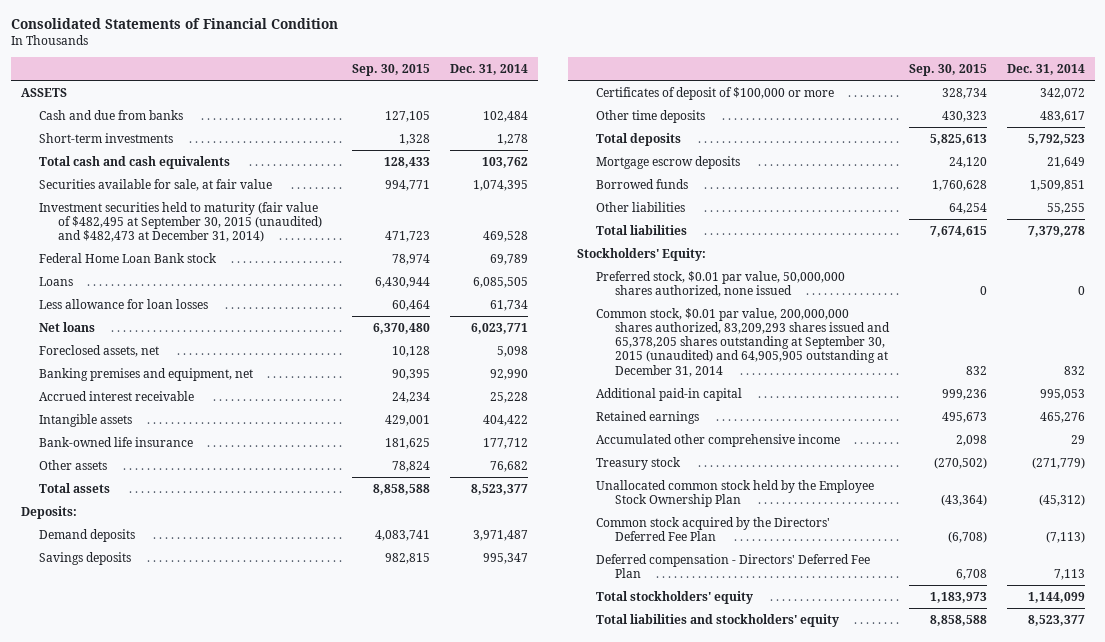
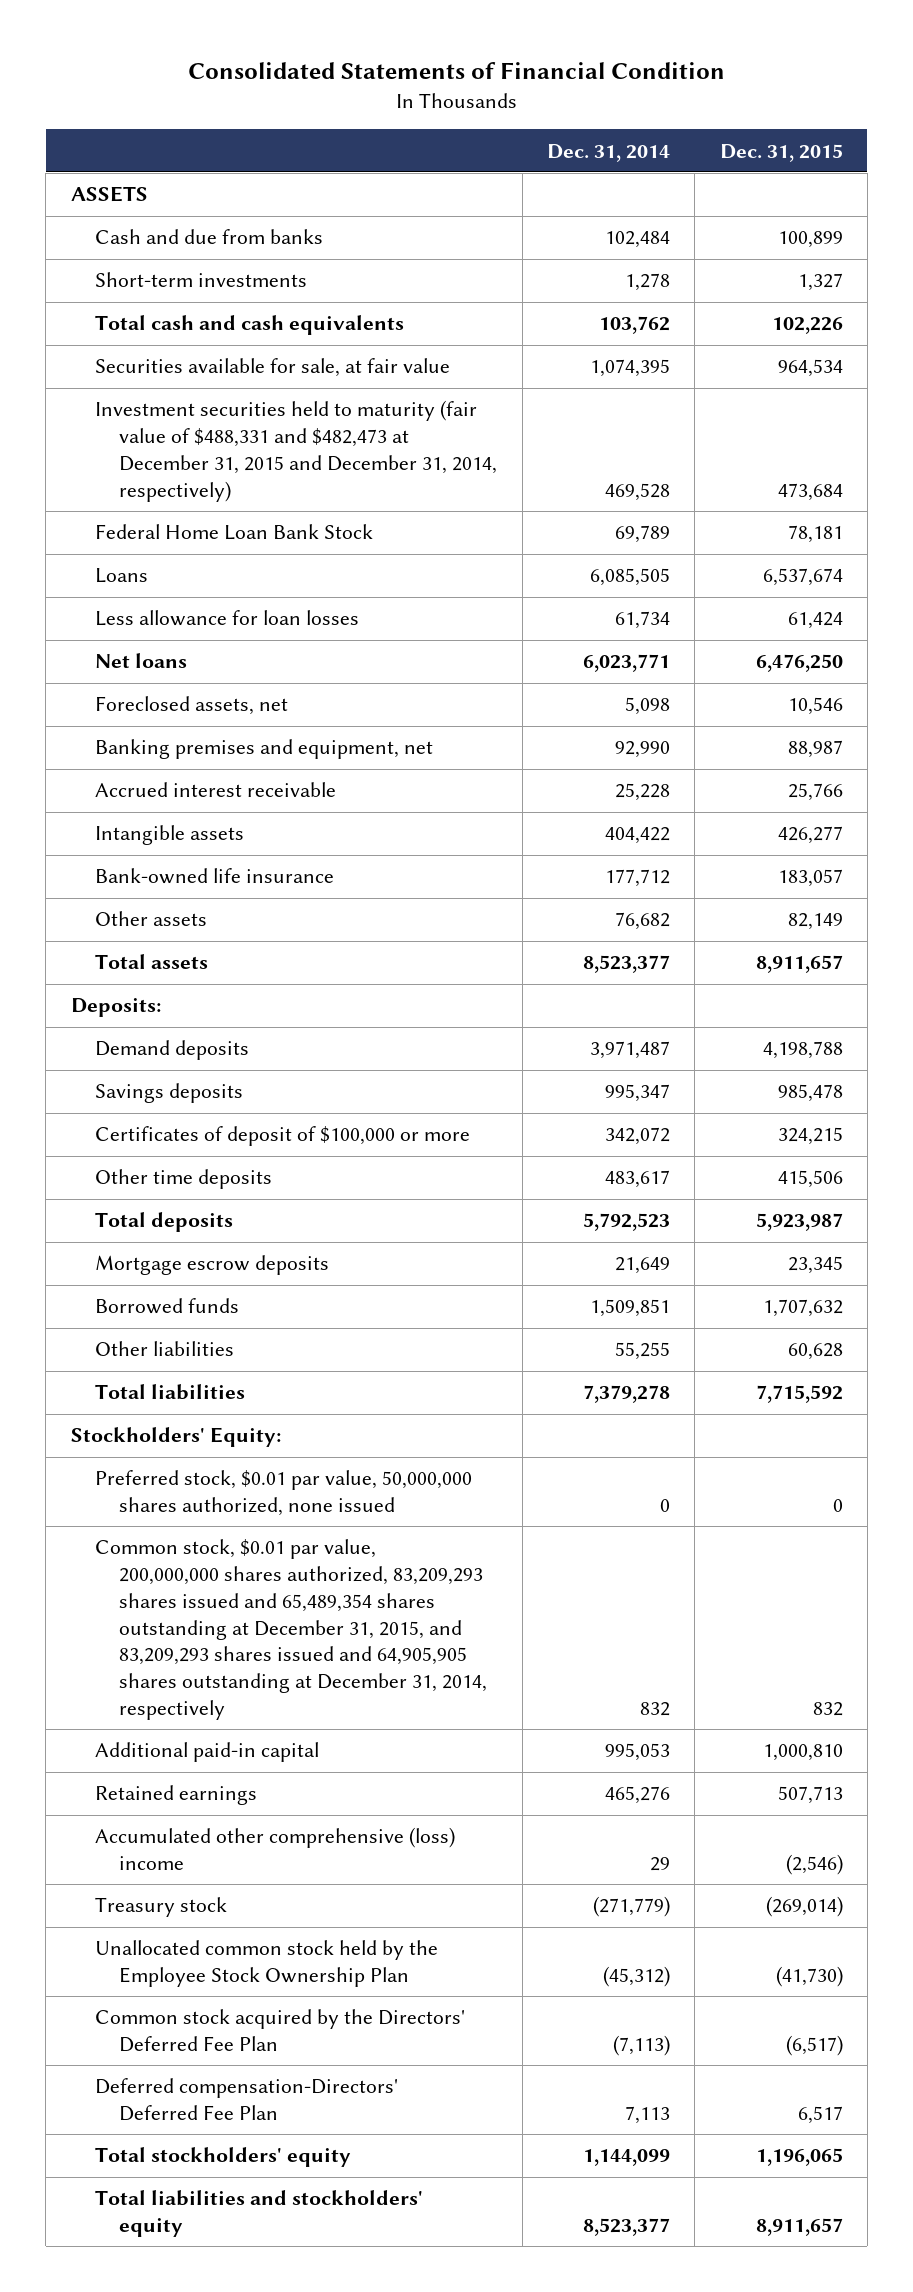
- | Sep. 30, 2015 | Dec. 31, 2014
+ | Dec. 31, 2014 | Dec. 31, 2015
- Investment securities held to maturity (fair value of $482,495 at September 30, 2015 (unaudited) and $482,473 at December 31, 2014) | 471,723 | 469,528
- Federal Home Loan Bank stock | 78,974 | 69,789
+ Investment securities held to maturity (fair value of $488,331 and $482,473 at December 31, 2015 and December 31, 2014, respectively) | 469,528 | 473,684
+ Federal Home Loan Bank Stock | 69,789 | 78,181
- Common stock, $0.01 par value, 200,000,000 shares authorized, 83,209,293 shares issued and 65,378,205 shares outstanding at September 30, 2015 (unaudited) and 64,905,905 outstanding at December 31, 2014 | 832 | 832
+ Common stock, $0.01 par value, 200,000,000 shares authorized, 83,209,293 shares issued and 65,489,354 shares outstanding at December 31, 2015, and 83,209,293 shares issued and 64,905,905 shares outstanding at December 31, 2014, respectively | 832 | 832
- Accumulated other comprehensive income | 2,098 | 29
+ Accumulated other comprehensive (loss) income | 29 | (2,546)
- Deferred compensation - Directors' Deferred Fee Plan | 6,708 | 7,113
+ Deferred compensation-Directors' Deferred Fee Plan | 7,113 | 6,517

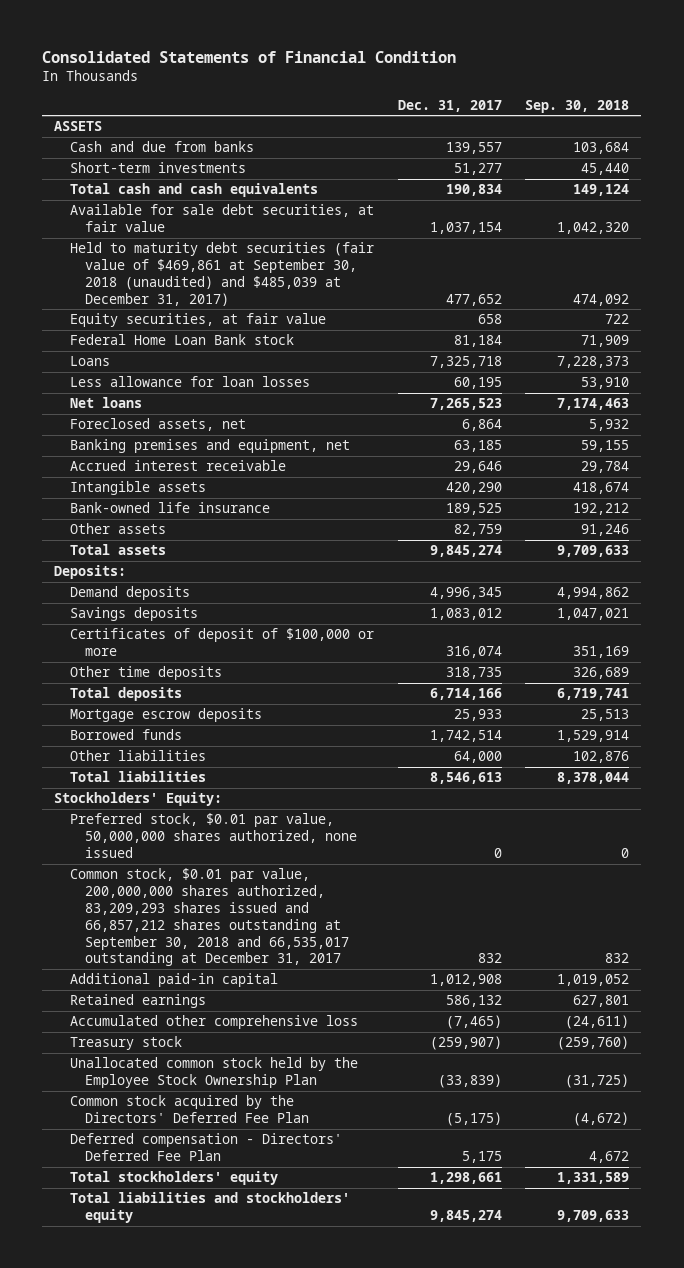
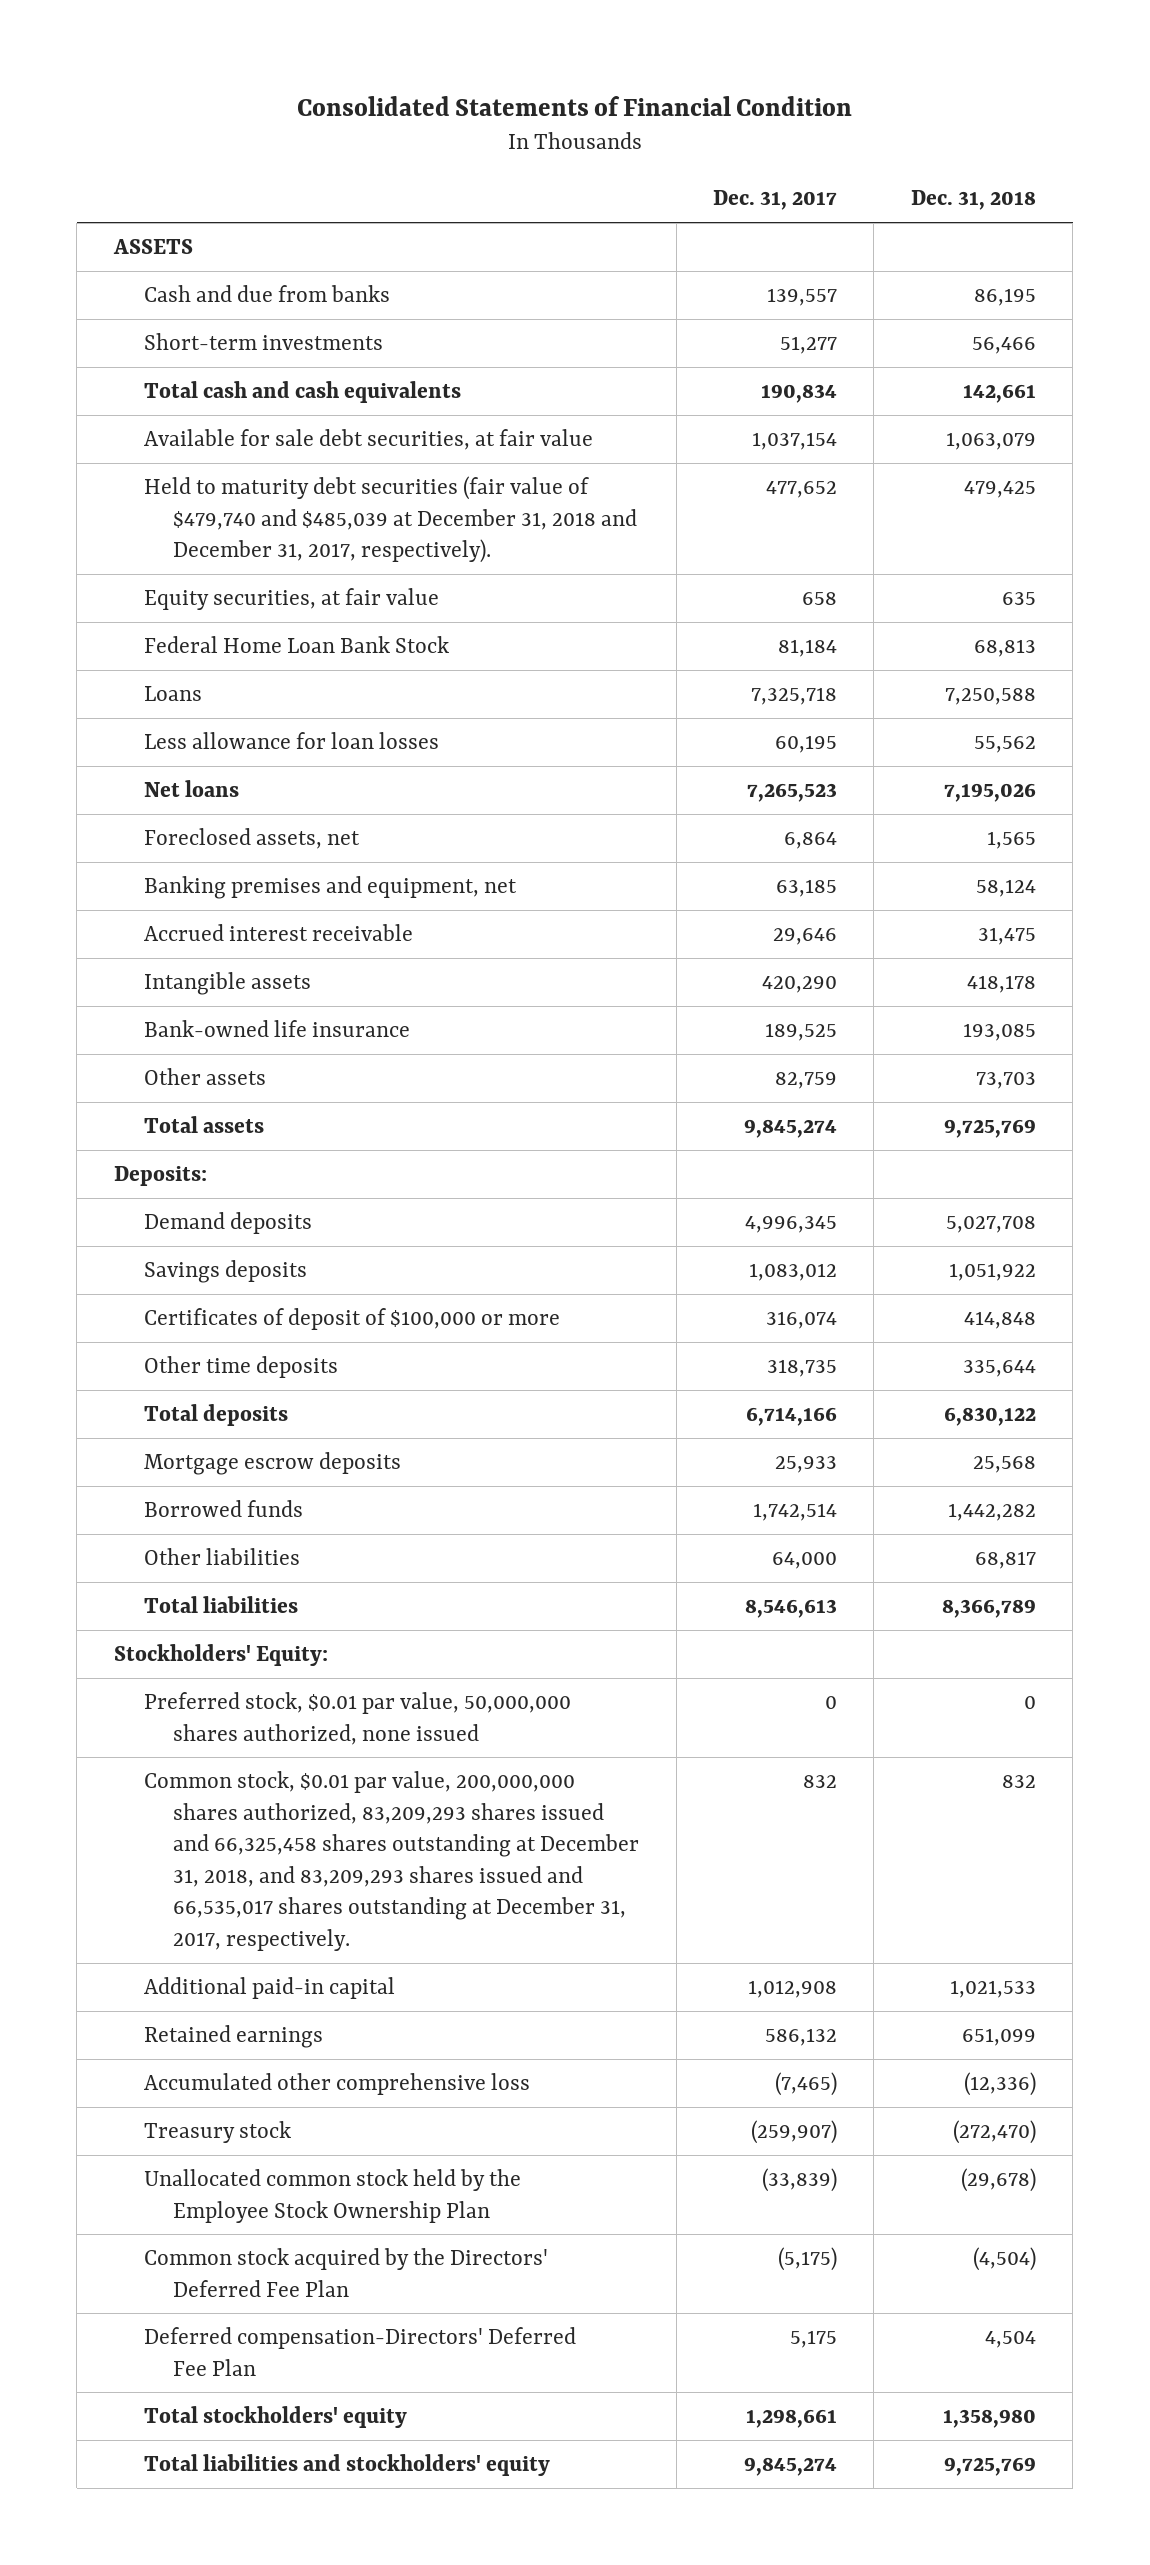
- | Dec. 31, 2017 | Sep. 30, 2018
+ | Dec. 31, 2017 | Dec. 31, 2018
- Held to maturity debt securities (fair value of $469,861 at September 30, 2018 (unaudited) and $485,039 at December 31, 2017) | 477,652 | 474,092
+ Held to maturity debt securities (fair value of $479,740 and $485,039 at December 31, 2018 and December 31, 2017, respectively). | 477,652 | 479,425
- Federal Home Loan Bank stock | 81,184 | 71,909
+ Federal Home Loan Bank Stock | 81,184 | 68,813
- Common stock, $0.01 par value, 200,000,000 shares authorized, 83,209,293 shares issued and 66,857,212 shares outstanding at September 30, 2018 and 66,535,017 outstanding at December 31, 2017 | 832 | 832
+ Common stock, $0.01 par value, 200,000,000 shares authorized, 83,209,293 shares issued and 66,325,458 shares outstanding at December 31, 2018, and 83,209,293 shares issued and 66,535,017 shares outstanding at December 31, 2017, respectively. | 832 | 832
- Deferred compensation - Directors' Deferred Fee Plan | 5,175 | 4,672
+ Deferred compensation-Directors' Deferred Fee Plan | 5,175 | 4,504

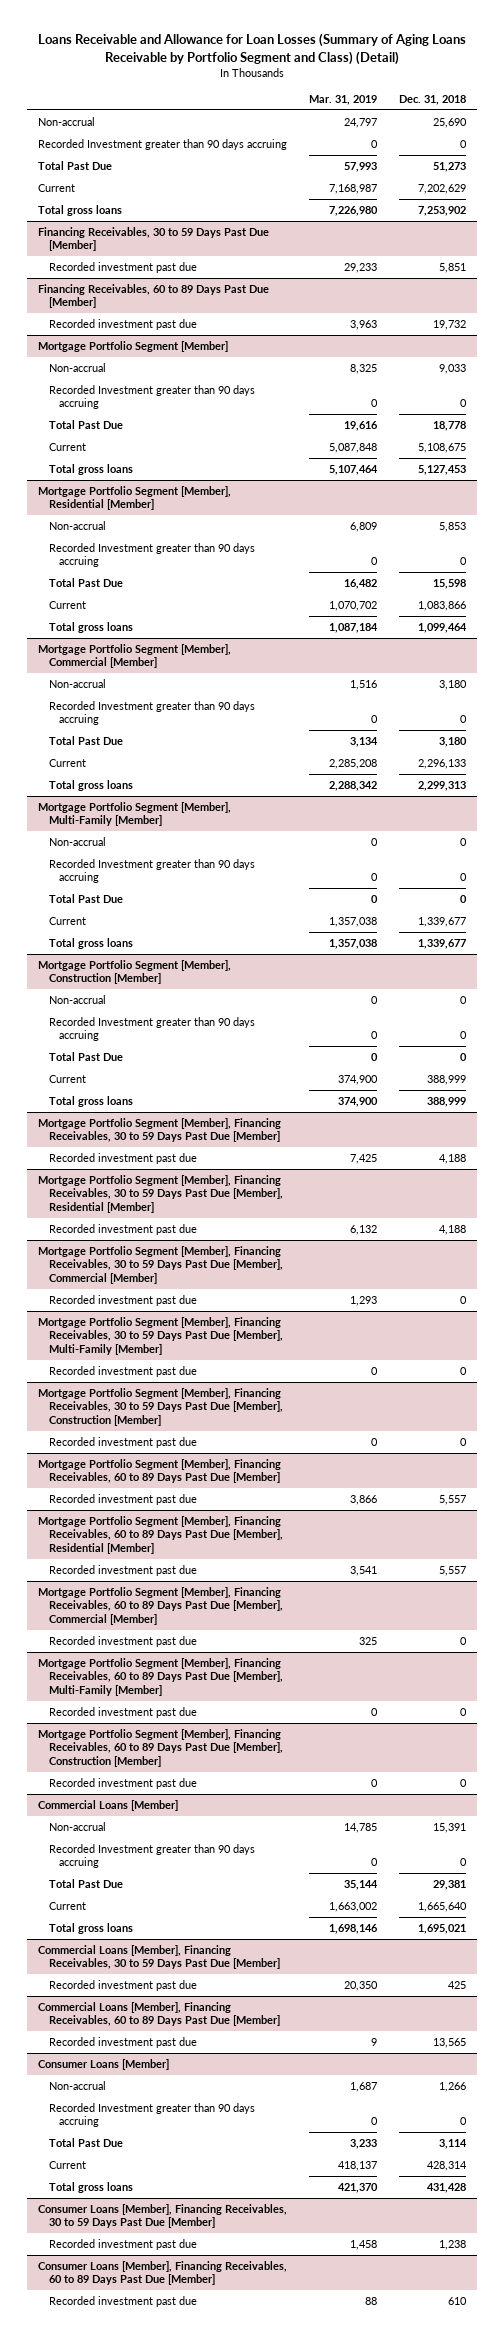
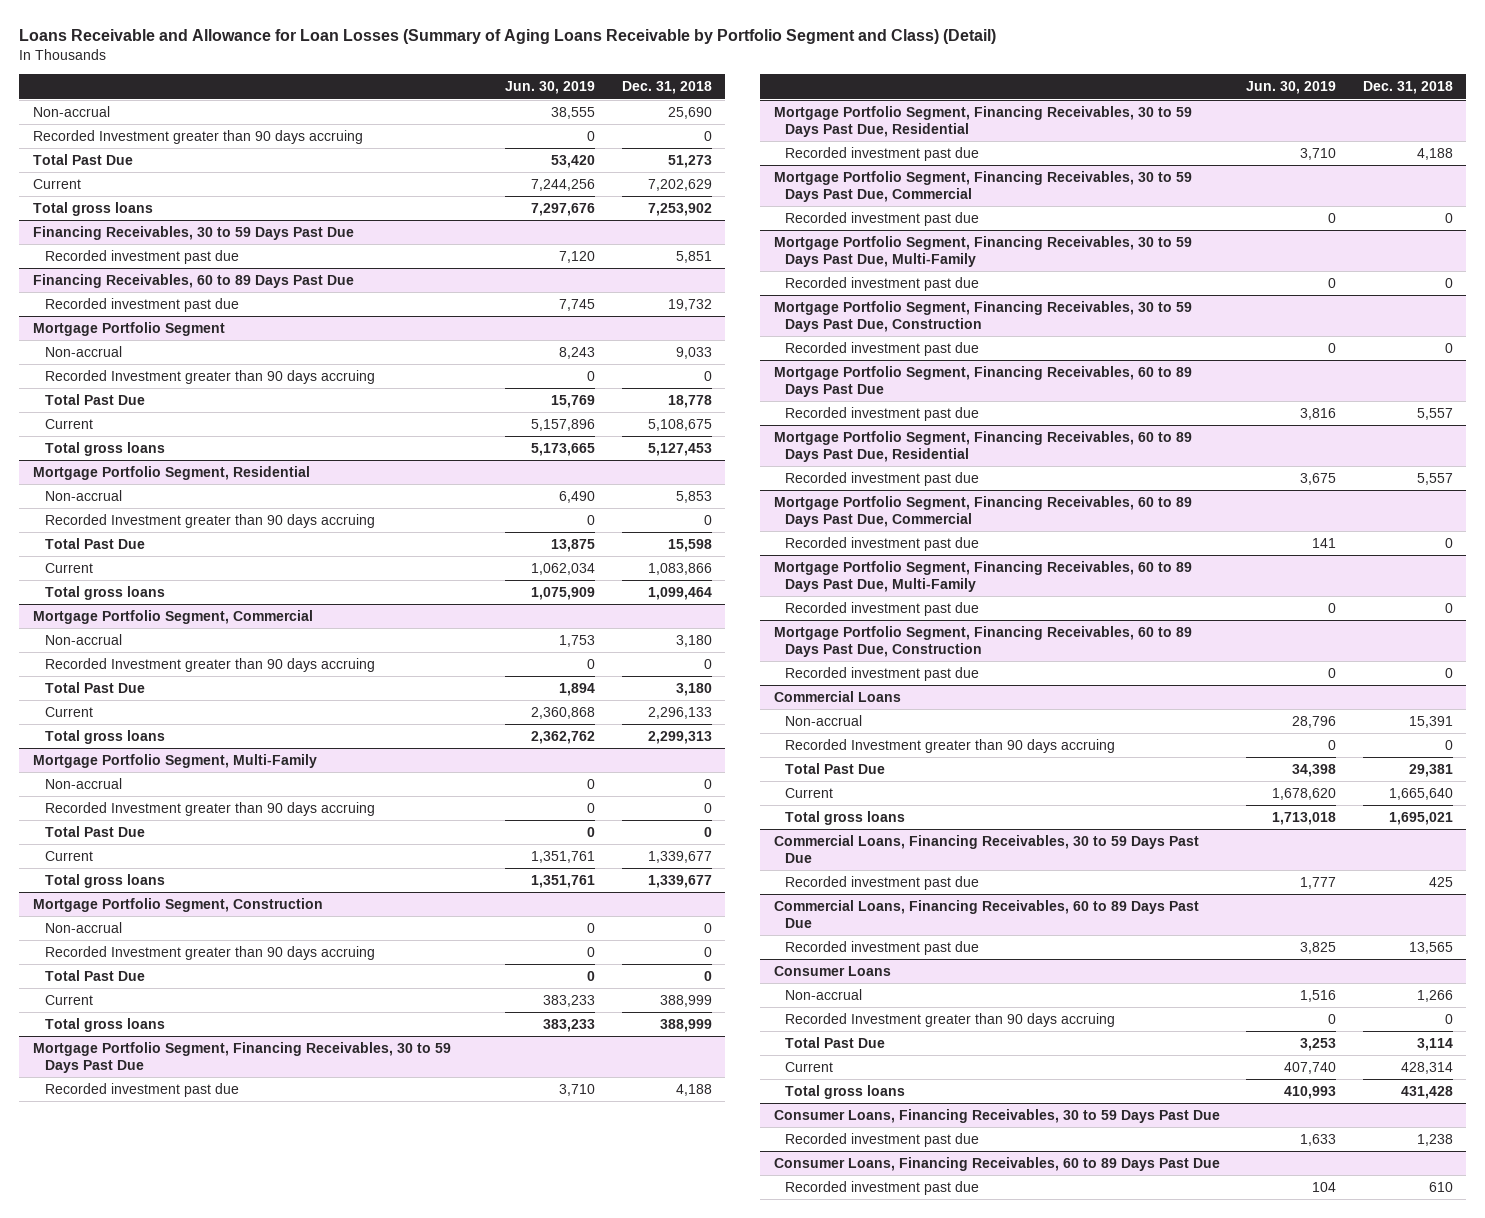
- | Mar. 31, 2019 | Dec. 31, 2018
+ | Jun. 30, 2019 | Dec. 31, 2018
- Financing Receivables, 30 to 59 Days Past Due [Member]
+ Financing Receivables, 30 to 59 Days Past Due
- Financing Receivables, 60 to 89 Days Past Due [Member]
+ Financing Receivables, 60 to 89 Days Past Due
- Mortgage Portfolio Segment [Member]
+ Mortgage Portfolio Segment
- Mortgage Portfolio Segment [Member], Residential [Member]
+ Mortgage Portfolio Segment, Residential
- Mortgage Portfolio Segment [Member], Commercial [Member]
+ Mortgage Portfolio Segment, Commercial
- Mortgage Portfolio Segment [Member], Multi-Family [Member]
+ Mortgage Portfolio Segment, Multi-Family
- Mortgage Portfolio Segment [Member], Construction [Member]
+ Mortgage Portfolio Segment, Construction
- Mortgage Portfolio Segment [Member], Financing Receivables, 30 to 59 Days Past Due [Member]
+ Mortgage Portfolio Segment, Financing Receivables, 30 to 59 Days Past Due
- Mortgage Portfolio Segment [Member], Financing Receivables, 30 to 59 Days Past Due [Member], Residential [Member]
+ Mortgage Portfolio Segment, Financing Receivables, 30 to 59 Days Past Due, Residential
- Mortgage Portfolio Segment [Member], Financing Receivables, 30 to 59 Days Past Due [Member], Commercial [Member]
+ Mortgage Portfolio Segment, Financing Receivables, 30 to 59 Days Past Due, Commercial
- Mortgage Portfolio Segment [Member], Financing Receivables, 30 to 59 Days Past Due [Member], Multi-Family [Member]
+ Mortgage Portfolio Segment, Financing Receivables, 30 to 59 Days Past Due, Multi-Family
- Mortgage Portfolio Segment [Member], Financing Receivables, 30 to 59 Days Past Due [Member], Construction [Member]
+ Mortgage Portfolio Segment, Financing Receivables, 30 to 59 Days Past Due, Construction
- Mortgage Portfolio Segment [Member], Financing Receivables, 60 to 89 Days Past Due [Member]
+ Mortgage Portfolio Segment, Financing Receivables, 60 to 89 Days Past Due
- Mortgage Portfolio Segment [Member], Financing Receivables, 60 to 89 Days Past Due [Member], Residential [Member]
+ Mortgage Portfolio Segment, Financing Receivables, 60 to 89 Days Past Due, Residential
- Mortgage Portfolio Segment [Member], Financing Receivables, 60 to 89 Days Past Due [Member], Commercial [Member]
+ Mortgage Portfolio Segment, Financing Receivables, 60 to 89 Days Past Due, Commercial
- Mortgage Portfolio Segment [Member], Financing Receivables, 60 to 89 Days Past Due [Member], Multi-Family [Member]
+ Mortgage Portfolio Segment, Financing Receivables, 60 to 89 Days Past Due, Multi-Family
- Mortgage Portfolio Segment [Member], Financing Receivables, 60 to 89 Days Past Due [Member], Construction [Member]
+ Mortgage Portfolio Segment, Financing Receivables, 60 to 89 Days Past Due, Construction
- Commercial Loans [Member]
+ Commercial Loans
- Commercial Loans [Member], Financing Receivables, 30 to 59 Days Past Due [Member]
+ Commercial Loans, Financing Receivables, 30 to 59 Days Past Due
- Commercial Loans [Member], Financing Receivables, 60 to 89 Days Past Due [Member]
+ Commercial Loans, Financing Receivables, 60 to 89 Days Past Due
- Consumer Loans [Member]
+ Consumer Loans
- Consumer Loans [Member], Financing Receivables, 30 to 59 Days Past Due [Member]
+ Consumer Loans, Financing Receivables, 30 to 59 Days Past Due
- Consumer Loans [Member], Financing Receivables, 60 to 89 Days Past Due [Member]
+ Consumer Loans, Financing Receivables, 60 to 89 Days Past Due

